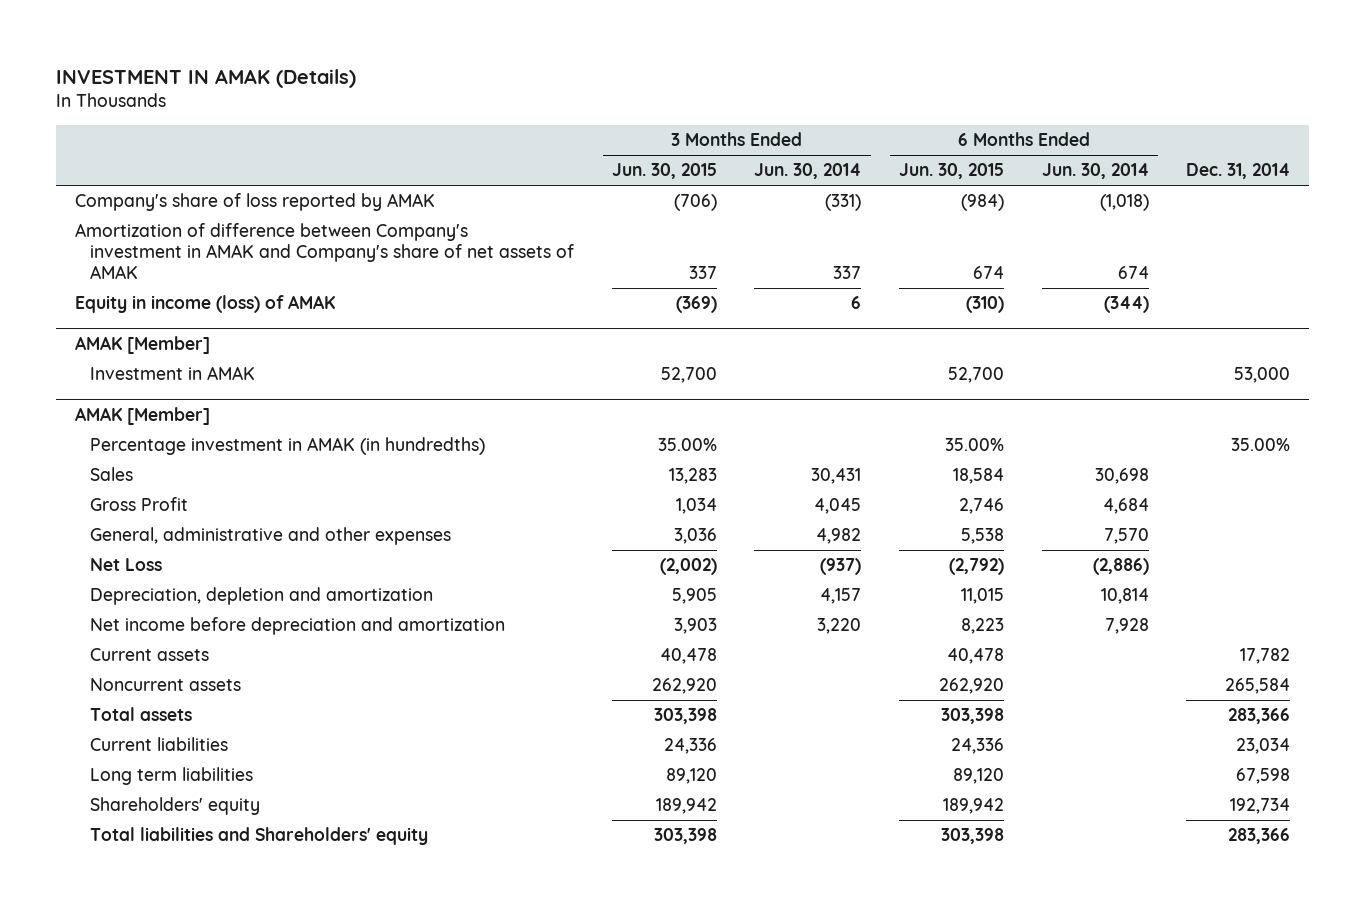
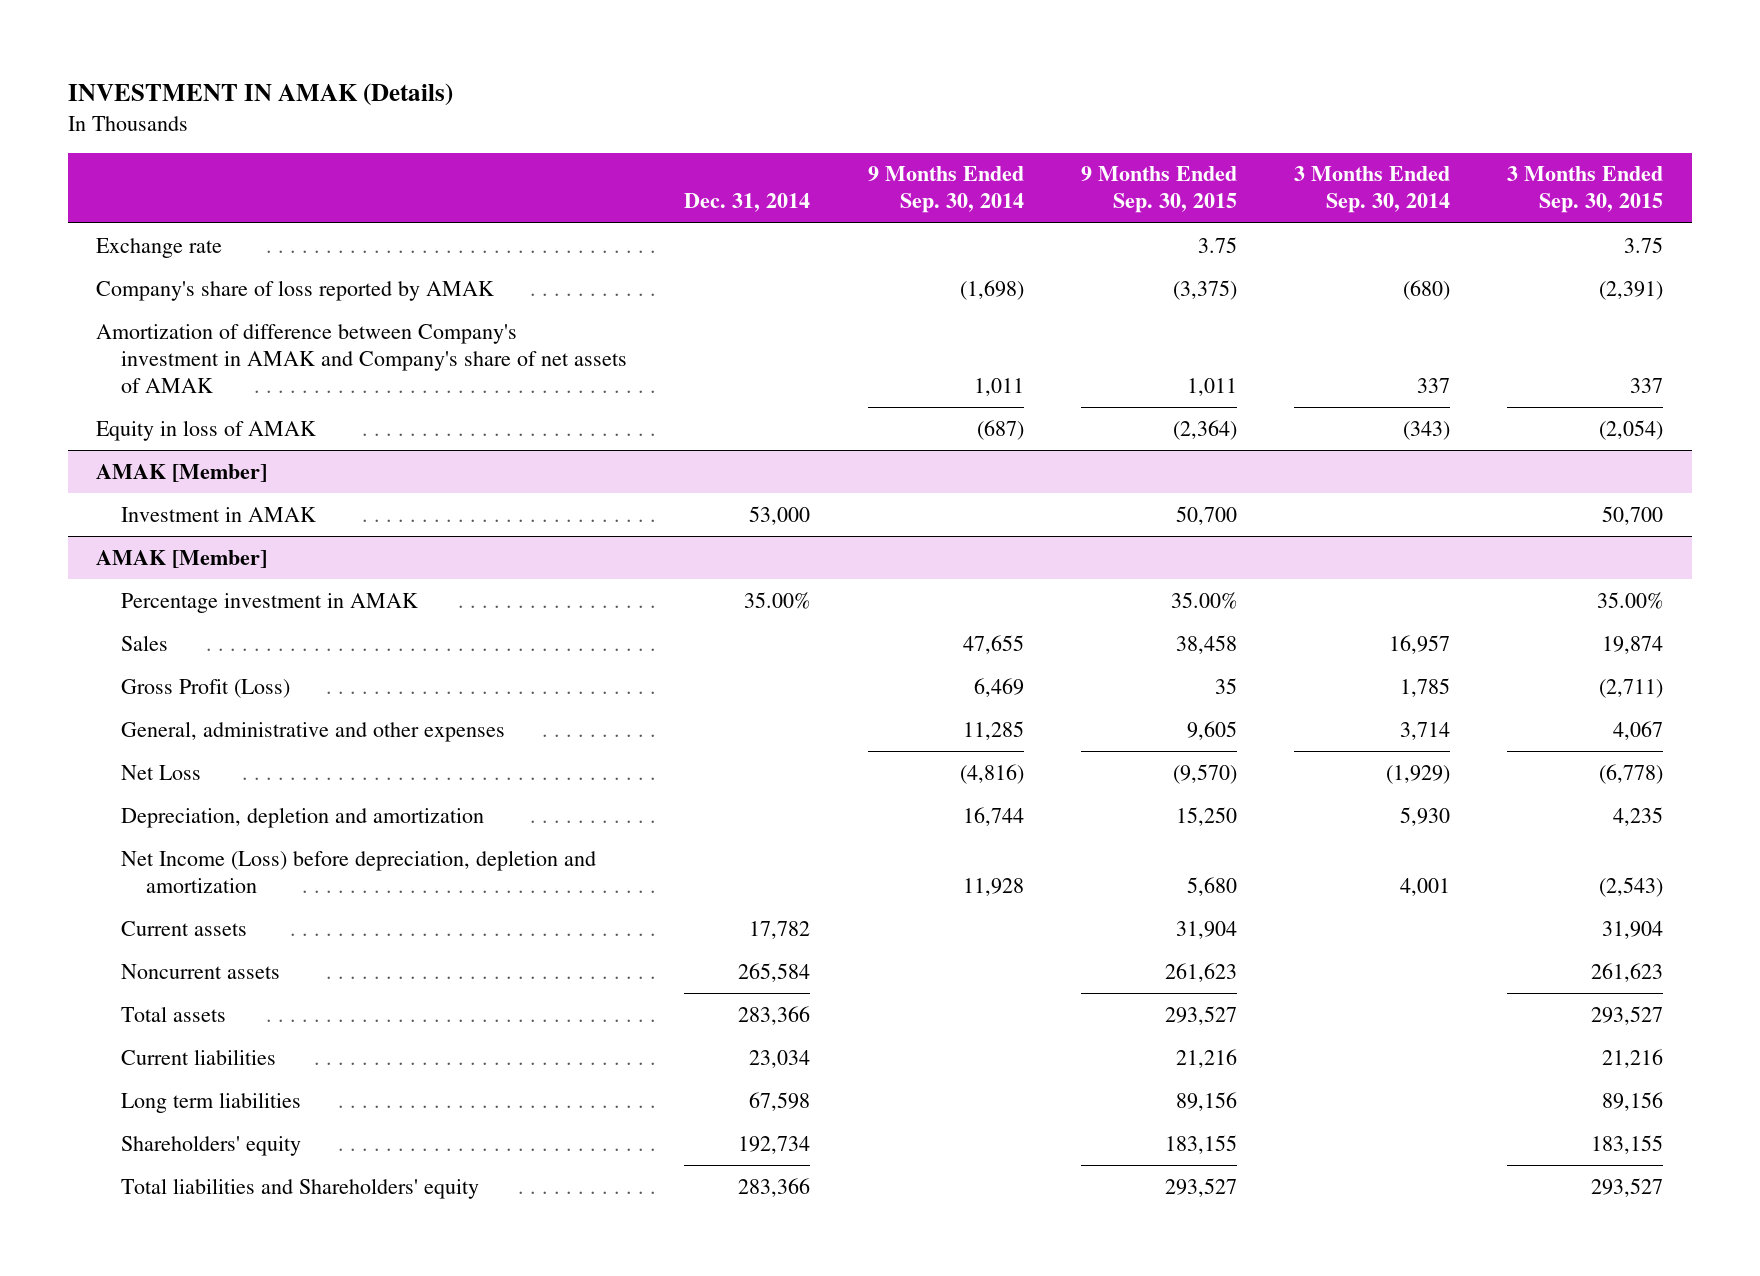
- | 3 Months Ended Jun. 30, 2015 | 3 Months Ended Jun. 30, 2014 | 6 Months Ended Jun. 30, 2015 | 6 Months Ended Jun. 30, 2014 | Dec. 31, 2014
+ | Dec. 31, 2014 | 9 Months Ended Sep. 30, 2014 | 9 Months Ended Sep. 30, 2015 | 3 Months Ended Sep. 30, 2014 | 3 Months Ended Sep. 30, 2015
+ Exchange rate | | | 3.75 | | 3.75
- Equity in income (loss) of AMAK | (369) | 6 | (310) | (344) |
+ Equity in loss of AMAK | | (687) | (2,364) | (343) | (2,054)
@ AMAK [Member]
- Percentage investment in AMAK (in hundredths) | 35.00% | | 35.00% | | 35.00%
+ Percentage investment in AMAK | 35.00% | | 35.00% | | 35.00%
- Gross Profit | 1,034 | 4,045 | 2,746 | 4,684 |
+ Gross Profit (Loss) | | 6,469 | 35 | 1,785 | (2,711)
- Net income before depreciation and amortization | 3,903 | 3,220 | 8,223 | 7,928 |
+ Net Income (Loss) before depreciation, depletion and amortization | | 11,928 | 5,680 | 4,001 | (2,543)

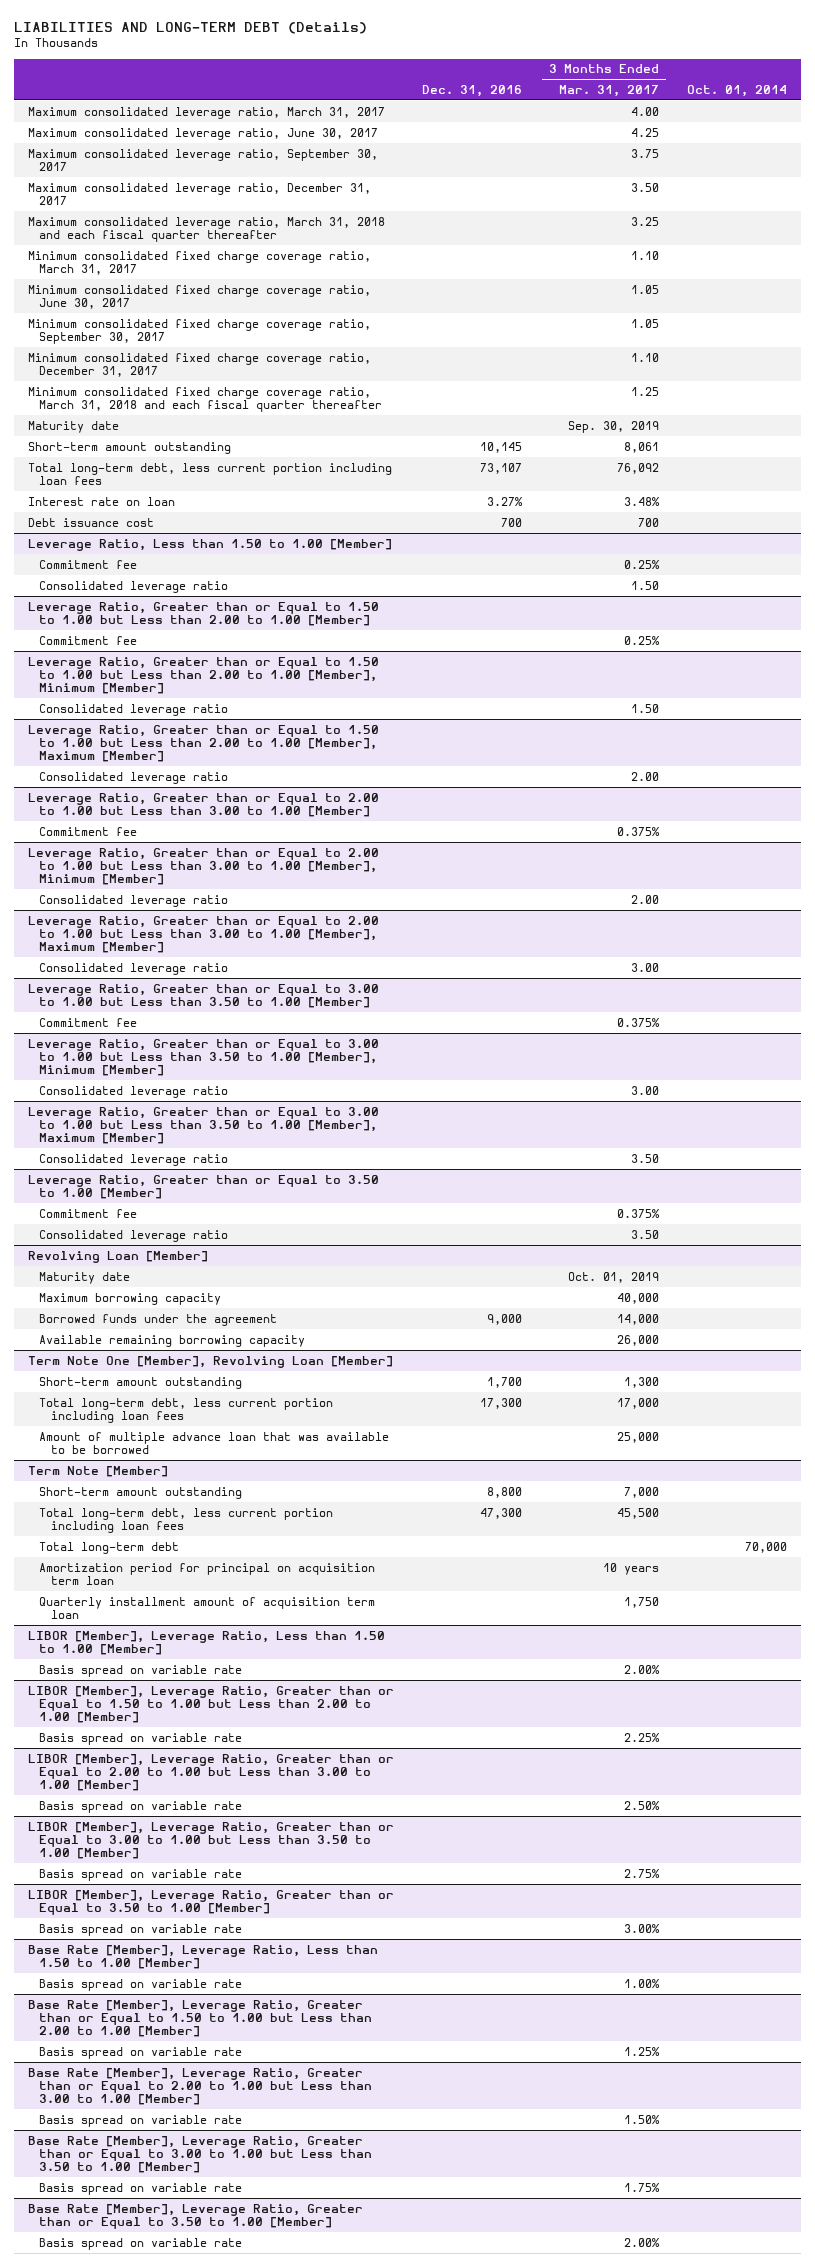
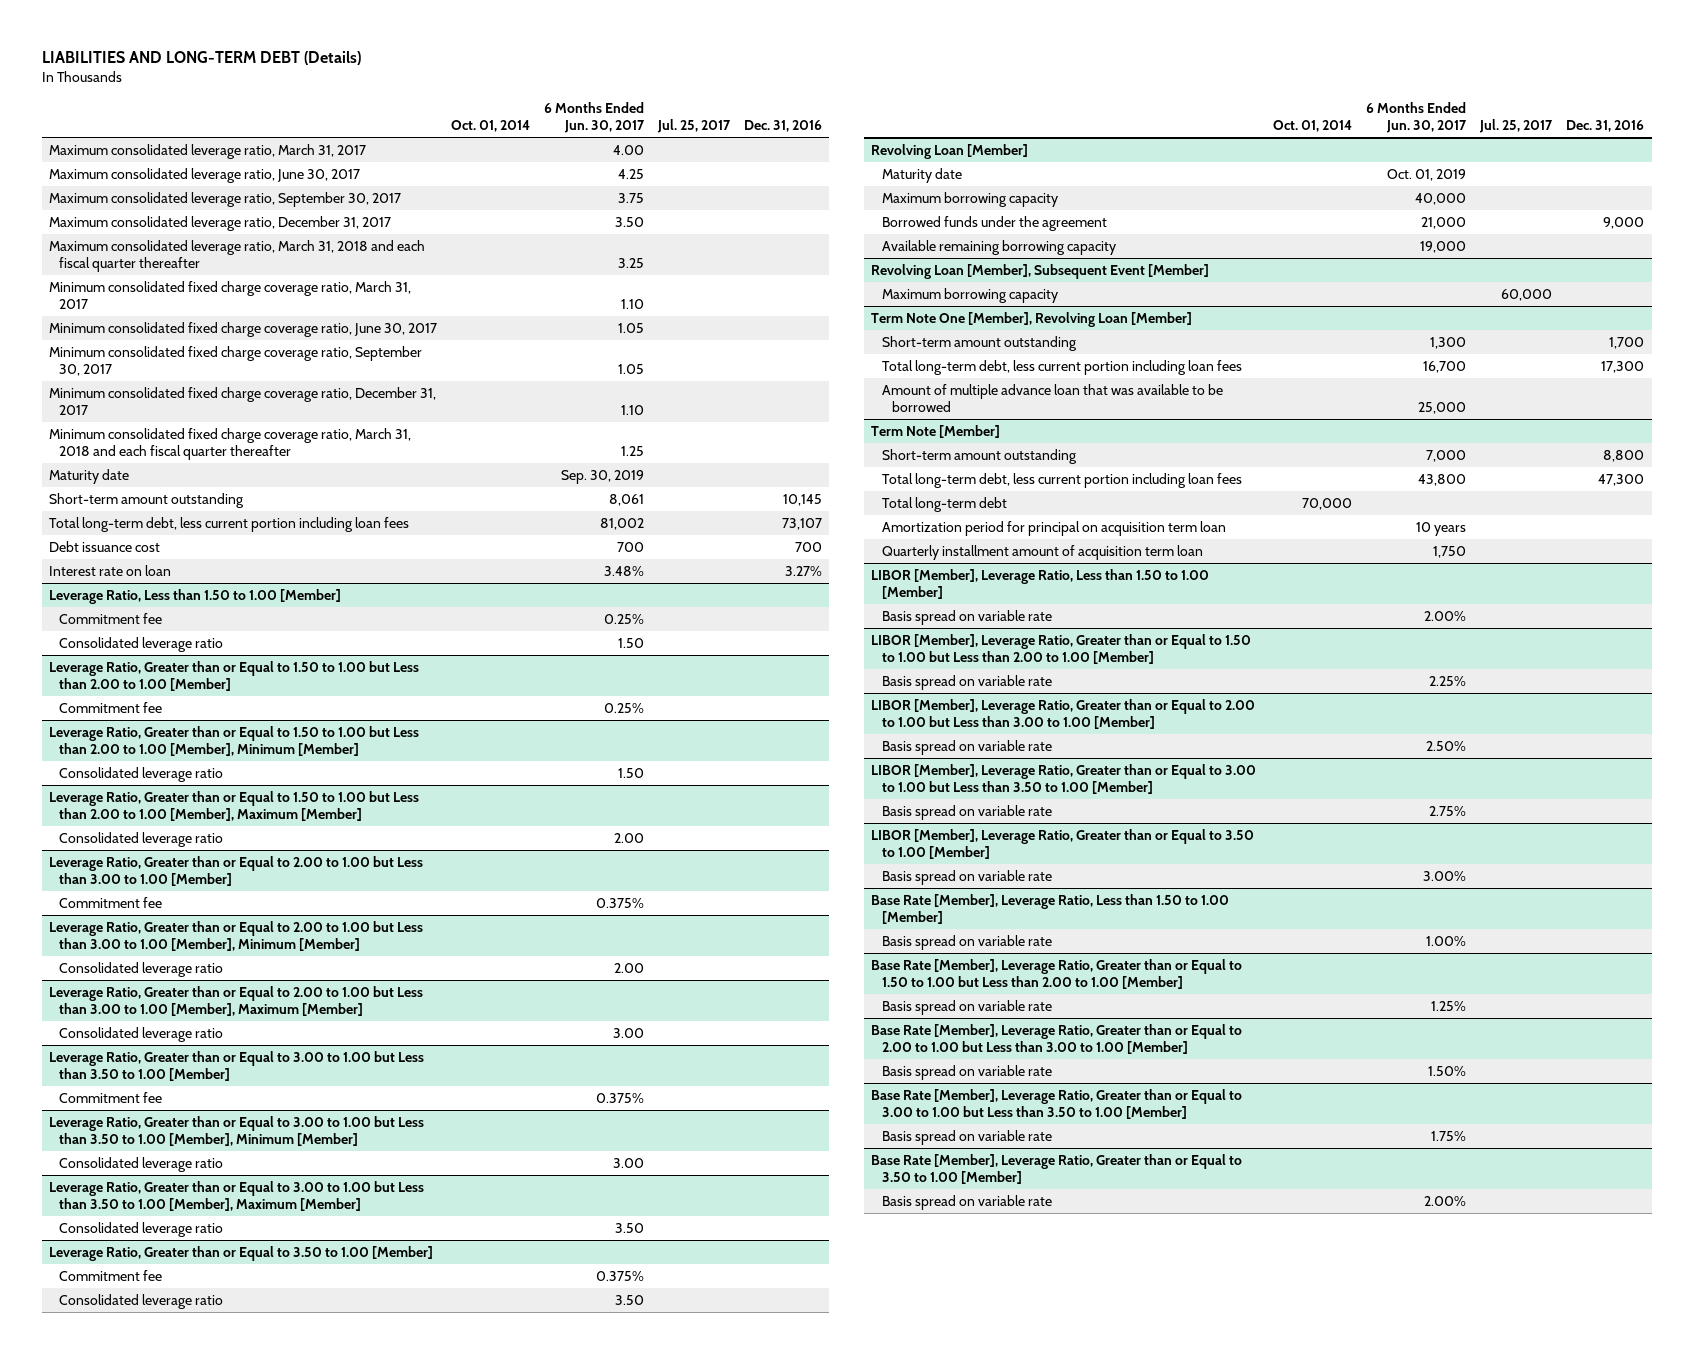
- | Dec. 31, 2016 | 3 Months Ended Mar. 31, 2017 | Oct. 01, 2014
+ | Oct. 01, 2014 | 6 Months Ended Jun. 30, 2017 | Jul. 25, 2017 | Dec. 31, 2016
moved down: Interest rate on loan | | 3.48% | | 3.27%
+ Revolving Loan [Member], Subsequent Event [Member]
+ Maximum borrowing capacity | | | 60,000 |

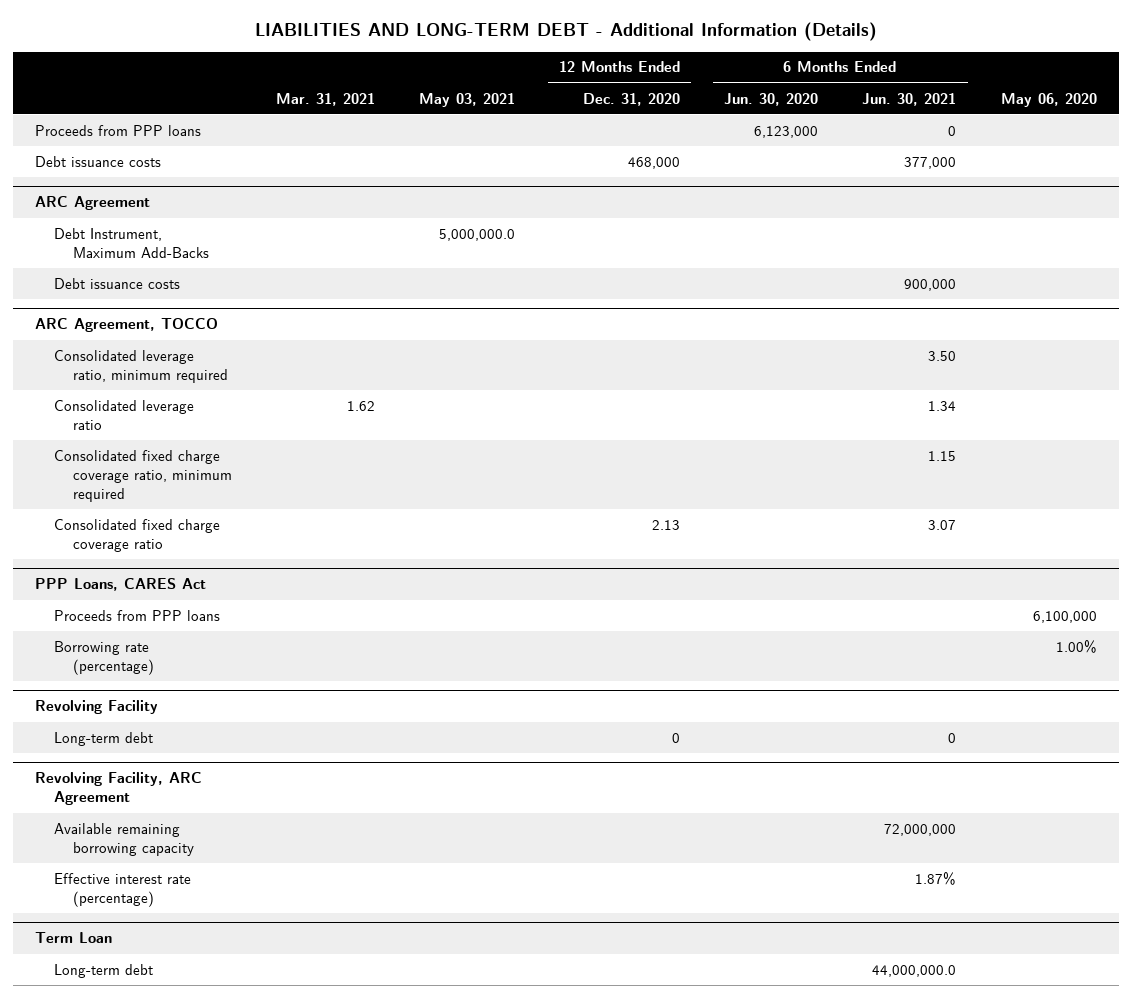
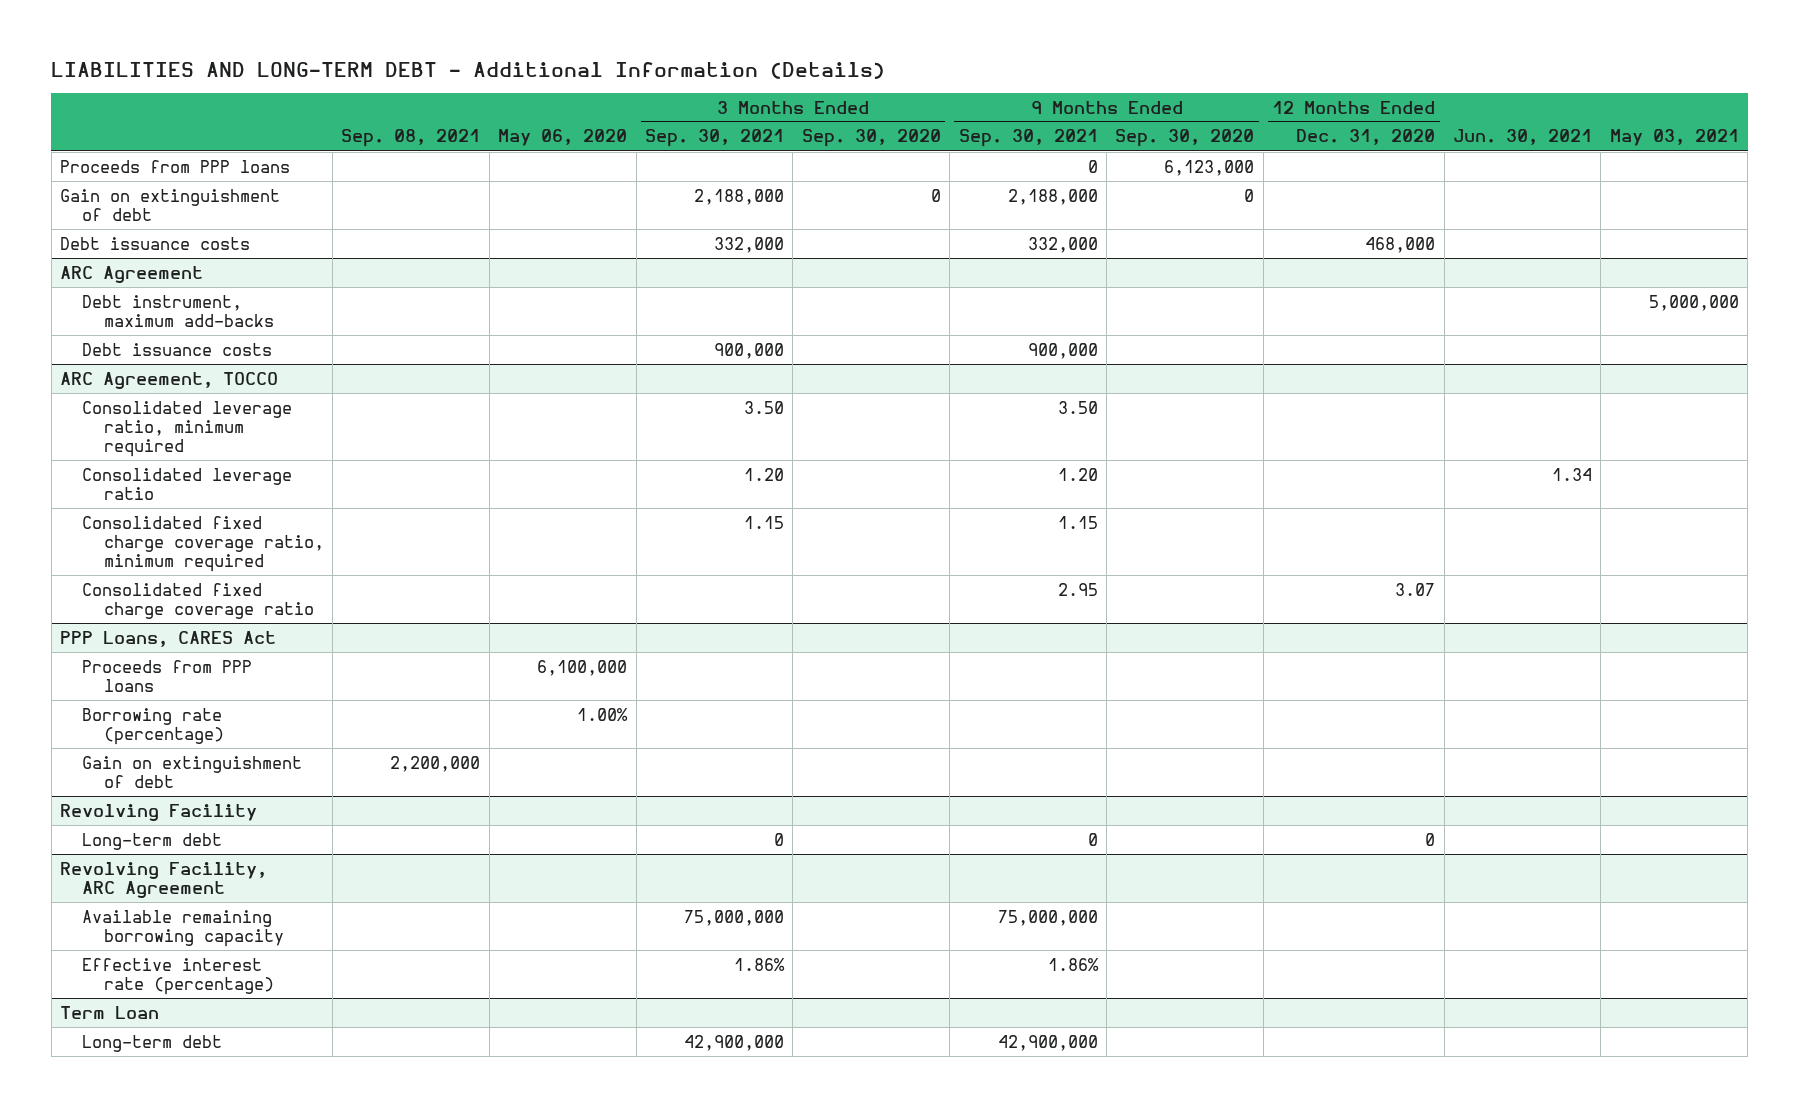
- | Mar. 31, 2021 | May 03, 2021 | 12 Months Ended Dec. 31, 2020 | 6 Months Ended Jun. 30, 2020 | 6 Months Ended Jun. 30, 2021 | May 06, 2020
+ | Sep. 08, 2021 | May 06, 2020 | 3 Months Ended Sep. 30, 2021 | 3 Months Ended Sep. 30, 2020 | 9 Months Ended Sep. 30, 2021 | 9 Months Ended Sep. 30, 2020 | 12 Months Ended Dec. 31, 2020 | Jun. 30, 2021 | May 03, 2021
+ Gain on extinguishment of debt | | | 2,188,000 | 0 | 2,188,000 | 0 | | |
@ ARC Agreement
- Debt Instrument, Maximum Add-Backs | | 5,000,000.0 | | | |
+ Debt instrument, maximum add-backs | | | | | | | | | 5,000,000
@ ARC Agreement, TOCCO
- Consolidated fixed charge coverage ratio | | | 2.13 | | 3.07 |
+ Consolidated fixed charge coverage ratio | | | | | 2.95 | | 3.07 | |
@ PPP Loans, CARES Act
+ Gain on extinguishment of debt | 2,200,000 | | | | | | | |

